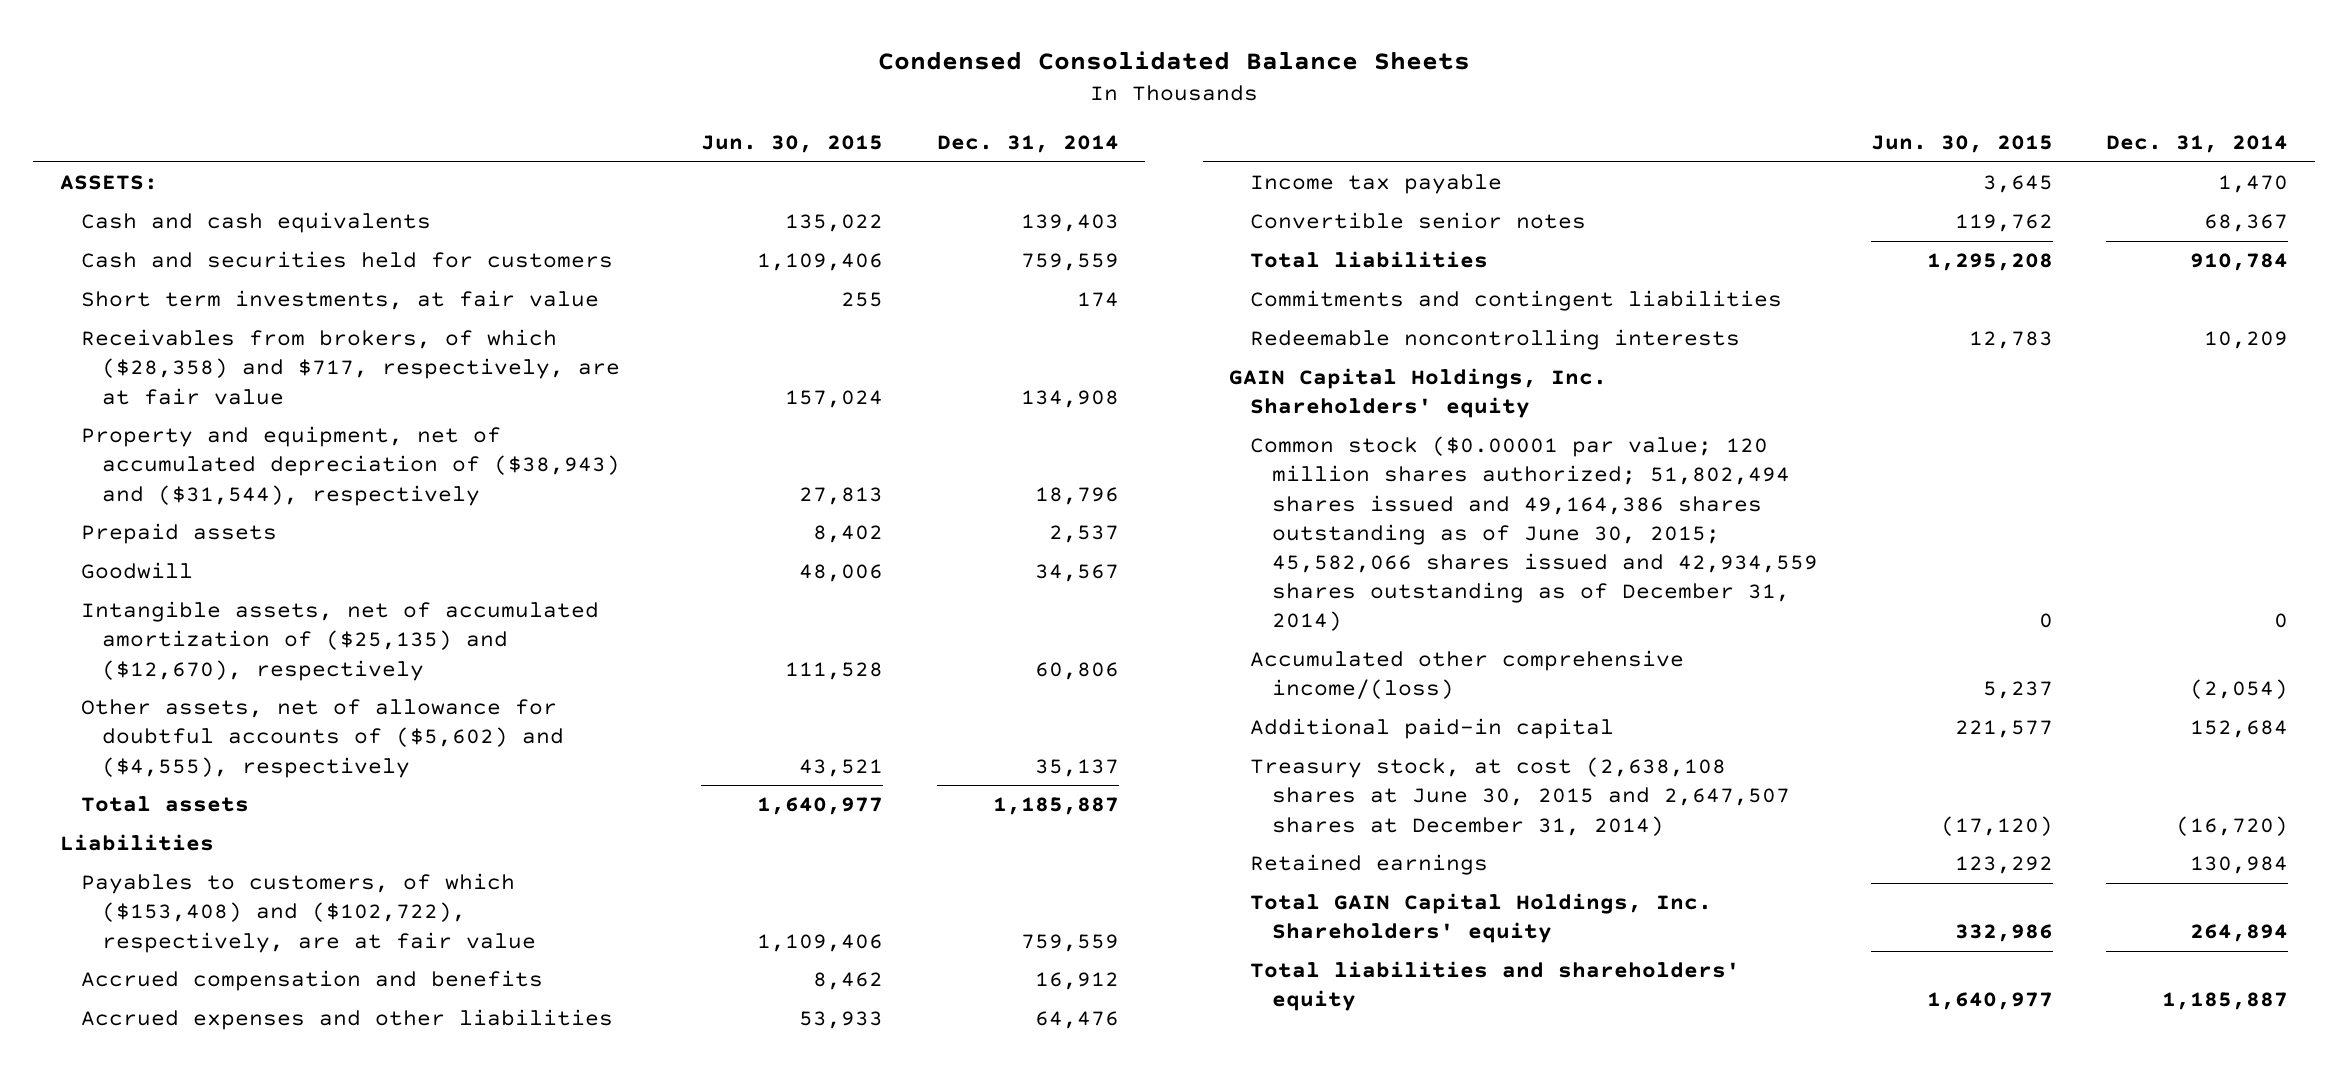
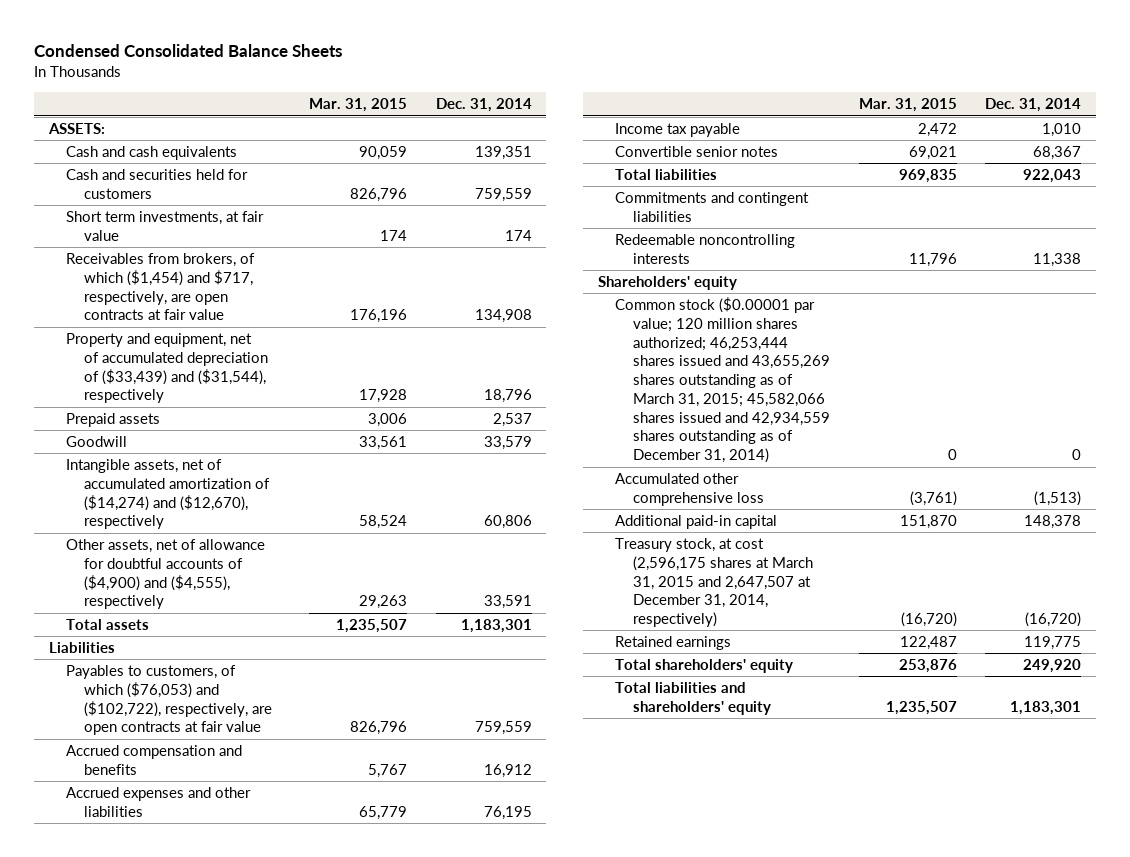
- | Jun. 30, 2015 | Dec. 31, 2014
+ | Mar. 31, 2015 | Dec. 31, 2014
- Cash and cash equivalents | 135,022 | 139,403
+ Cash and cash equivalents | 90,059 | 139,351
- Receivables from brokers, of which ($28,358) and $717, respectively, are at fair value | 157,024 | 134,908
- Property and equipment, net of accumulated depreciation of ($38,943) and ($31,544), respectively | 27,813 | 18,796
+ Receivables from brokers, of which ($1,454) and $717, respectively, are open contracts at fair value | 176,196 | 134,908
+ Property and equipment, net of accumulated depreciation of ($33,439) and ($31,544), respectively | 17,928 | 18,796
- Goodwill | 48,006 | 34,567
- Intangible assets, net of accumulated amortization of ($25,135) and ($12,670), respectively | 111,528 | 60,806
- Other assets, net of allowance for doubtful accounts of ($5,602) and ($4,555), respectively | 43,521 | 35,137
- Total assets | 1,640,977 | 1,185,887
+ Goodwill | 33,561 | 33,579
+ Intangible assets, net of accumulated amortization of ($14,274) and ($12,670), respectively | 58,524 | 60,806
+ Other assets, net of allowance for doubtful accounts of ($4,900) and ($4,555), respectively | 29,263 | 33,591
+ Total assets | 1,235,507 | 1,183,301
- Payables to customers, of which ($153,408) and ($102,722), respectively, are at fair value | 1,109,406 | 759,559
+ Payables to customers, of which ($76,053) and ($102,722), respectively, are open contracts at fair value | 826,796 | 759,559
- Accrued expenses and other liabilities | 53,933 | 64,476
- Income tax payable | 3,645 | 1,470
+ Accrued expenses and other liabilities | 65,779 | 76,195
+ Income tax payable | 2,472 | 1,010
- Total liabilities | 1,295,208 | 910,784
+ Total liabilities | 969,835 | 922,043
- Redeemable noncontrolling interests | 12,783 | 10,209
- GAIN Capital Holdings, Inc. Shareholders' equity
- Common stock ($0.00001 par value; 120 million shares authorized; 51,802,494 shares issued and 49,164,386 shares outstanding as of June 30, 2015; 45,582,066 shares issued and 42,934,559 shares outstanding as of December 31, 2014) | 0 | 0
- Accumulated other comprehensive income/(loss) | 5,237 | (2,054)
- Additional paid-in capital | 221,577 | 152,684
- Treasury stock, at cost (2,638,108 shares at June 30, 2015 and 2,647,507 shares at December 31, 2014) | (17,120) | (16,720)
- Retained earnings | 123,292 | 130,984
- Total GAIN Capital Holdings, Inc. Shareholders' equity | 332,986 | 264,894
- Total liabilities and shareholders' equity | 1,640,977 | 1,185,887
+ Redeemable noncontrolling interests | 11,796 | 11,338
+ Shareholders' equity
+ Common stock ($0.00001 par value; 120 million shares authorized; 46,253,444 shares issued and 43,655,269 shares outstanding as of March 31, 2015; 45,582,066 shares issued and 42,934,559 shares outstanding as of December 31, 2014) | 0 | 0
+ Accumulated other comprehensive loss | (3,761) | (1,513)
+ Additional paid-in capital | 151,870 | 148,378
+ Treasury stock, at cost (2,596,175 shares at March 31, 2015 and 2,647,507 at December 31, 2014, respectively) | (16,720) | (16,720)
+ Retained earnings | 122,487 | 119,775
+ Total shareholders' equity | 253,876 | 249,920
+ Total liabilities and shareholders' equity | 1,235,507 | 1,183,301

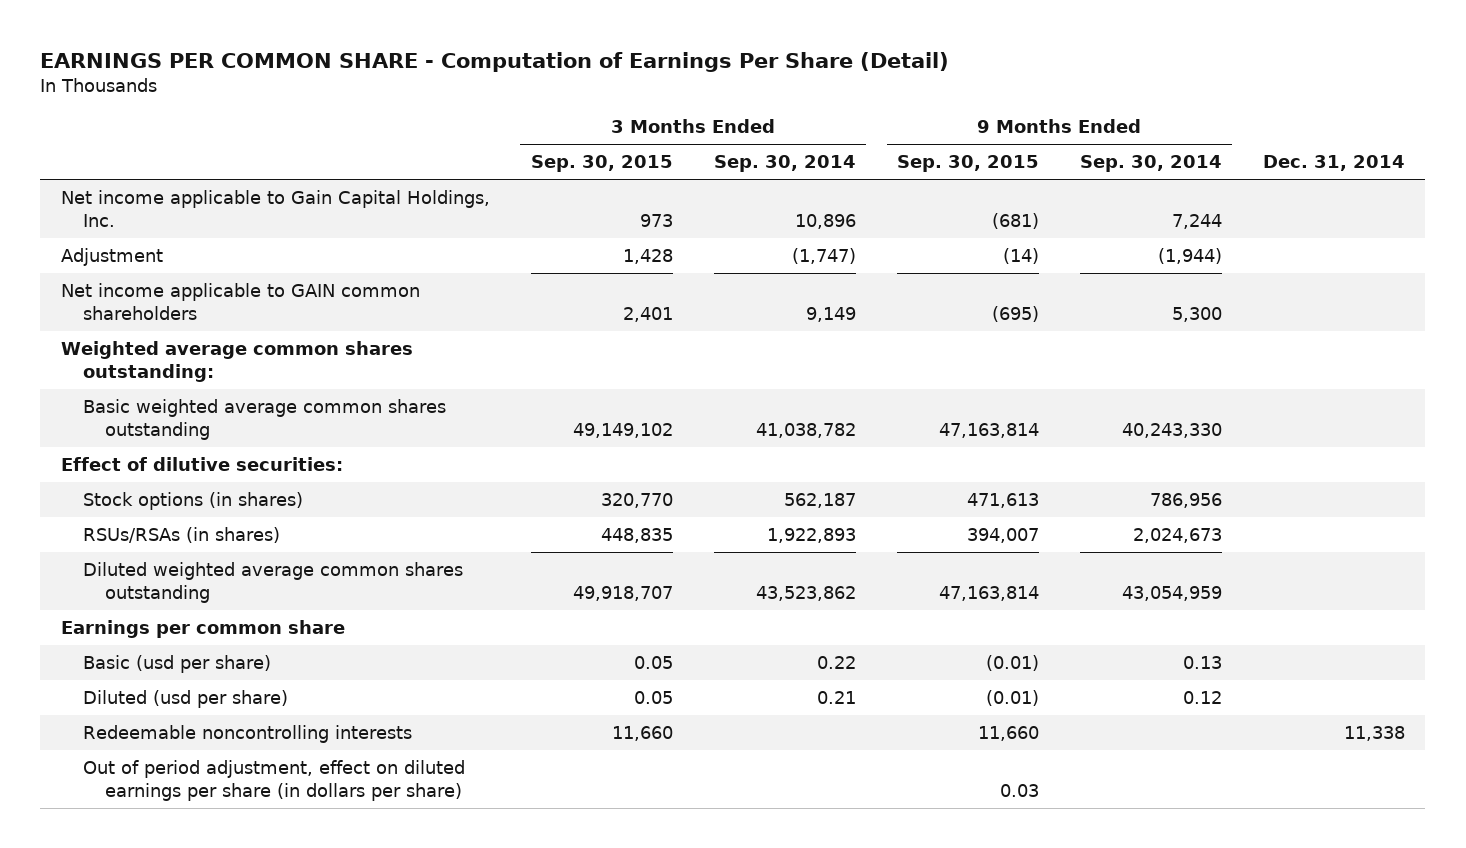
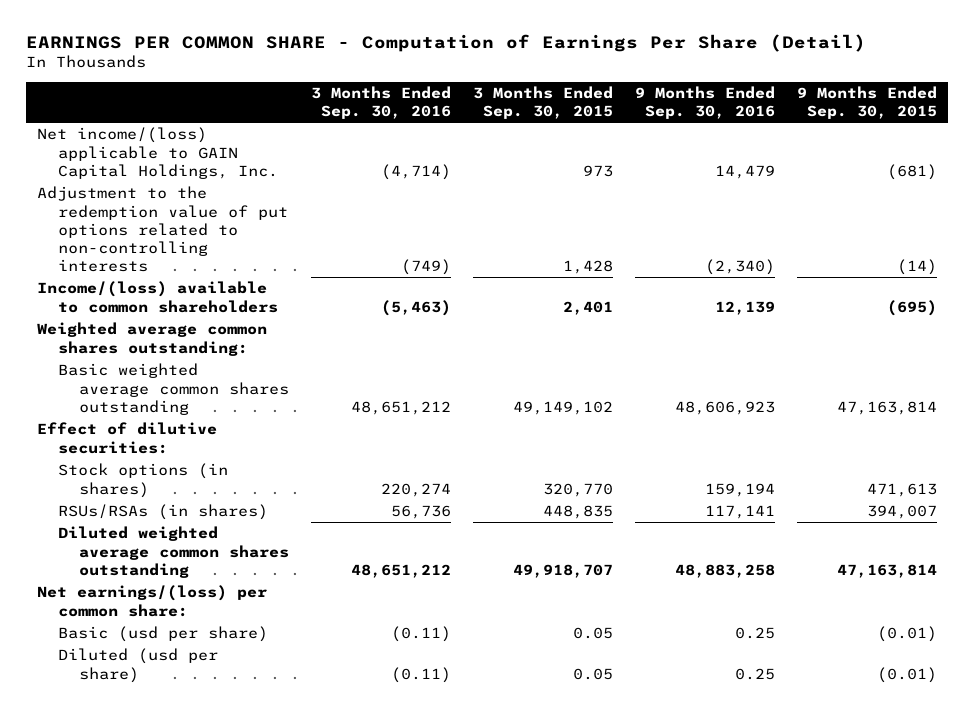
- | 3 Months Ended Sep. 30, 2015 | 3 Months Ended Sep. 30, 2014 | 9 Months Ended Sep. 30, 2015 | 9 Months Ended Sep. 30, 2014 | Dec. 31, 2014
+ | 3 Months Ended Sep. 30, 2016 | 3 Months Ended Sep. 30, 2015 | 9 Months Ended Sep. 30, 2016 | 9 Months Ended Sep. 30, 2015
- Net income applicable to Gain Capital Holdings, Inc. | 973 | 10,896 | (681) | 7,244 |
- Adjustment | 1,428 | (1,747) | (14) | (1,944) |
- Net income applicable to GAIN common shareholders | 2,401 | 9,149 | (695) | 5,300 |
+ Net income/(loss) applicable to GAIN Capital Holdings, Inc. | (4,714) | 973 | 14,479 | (681)
+ Adjustment to the redemption value of put options related to non-controlling interests | (749) | 1,428 | (2,340) | (14)
+ Income/(loss) available to common shareholders | (5,463) | 2,401 | 12,139 | (695)
- Earnings per common share
+ Net earnings/(loss) per common share:
- Redeemable noncontrolling interests | 11,660 | | 11,660 | | 11,338
- Out of period adjustment, effect on diluted earnings per share (in dollars per share) | | | 0.03 | |

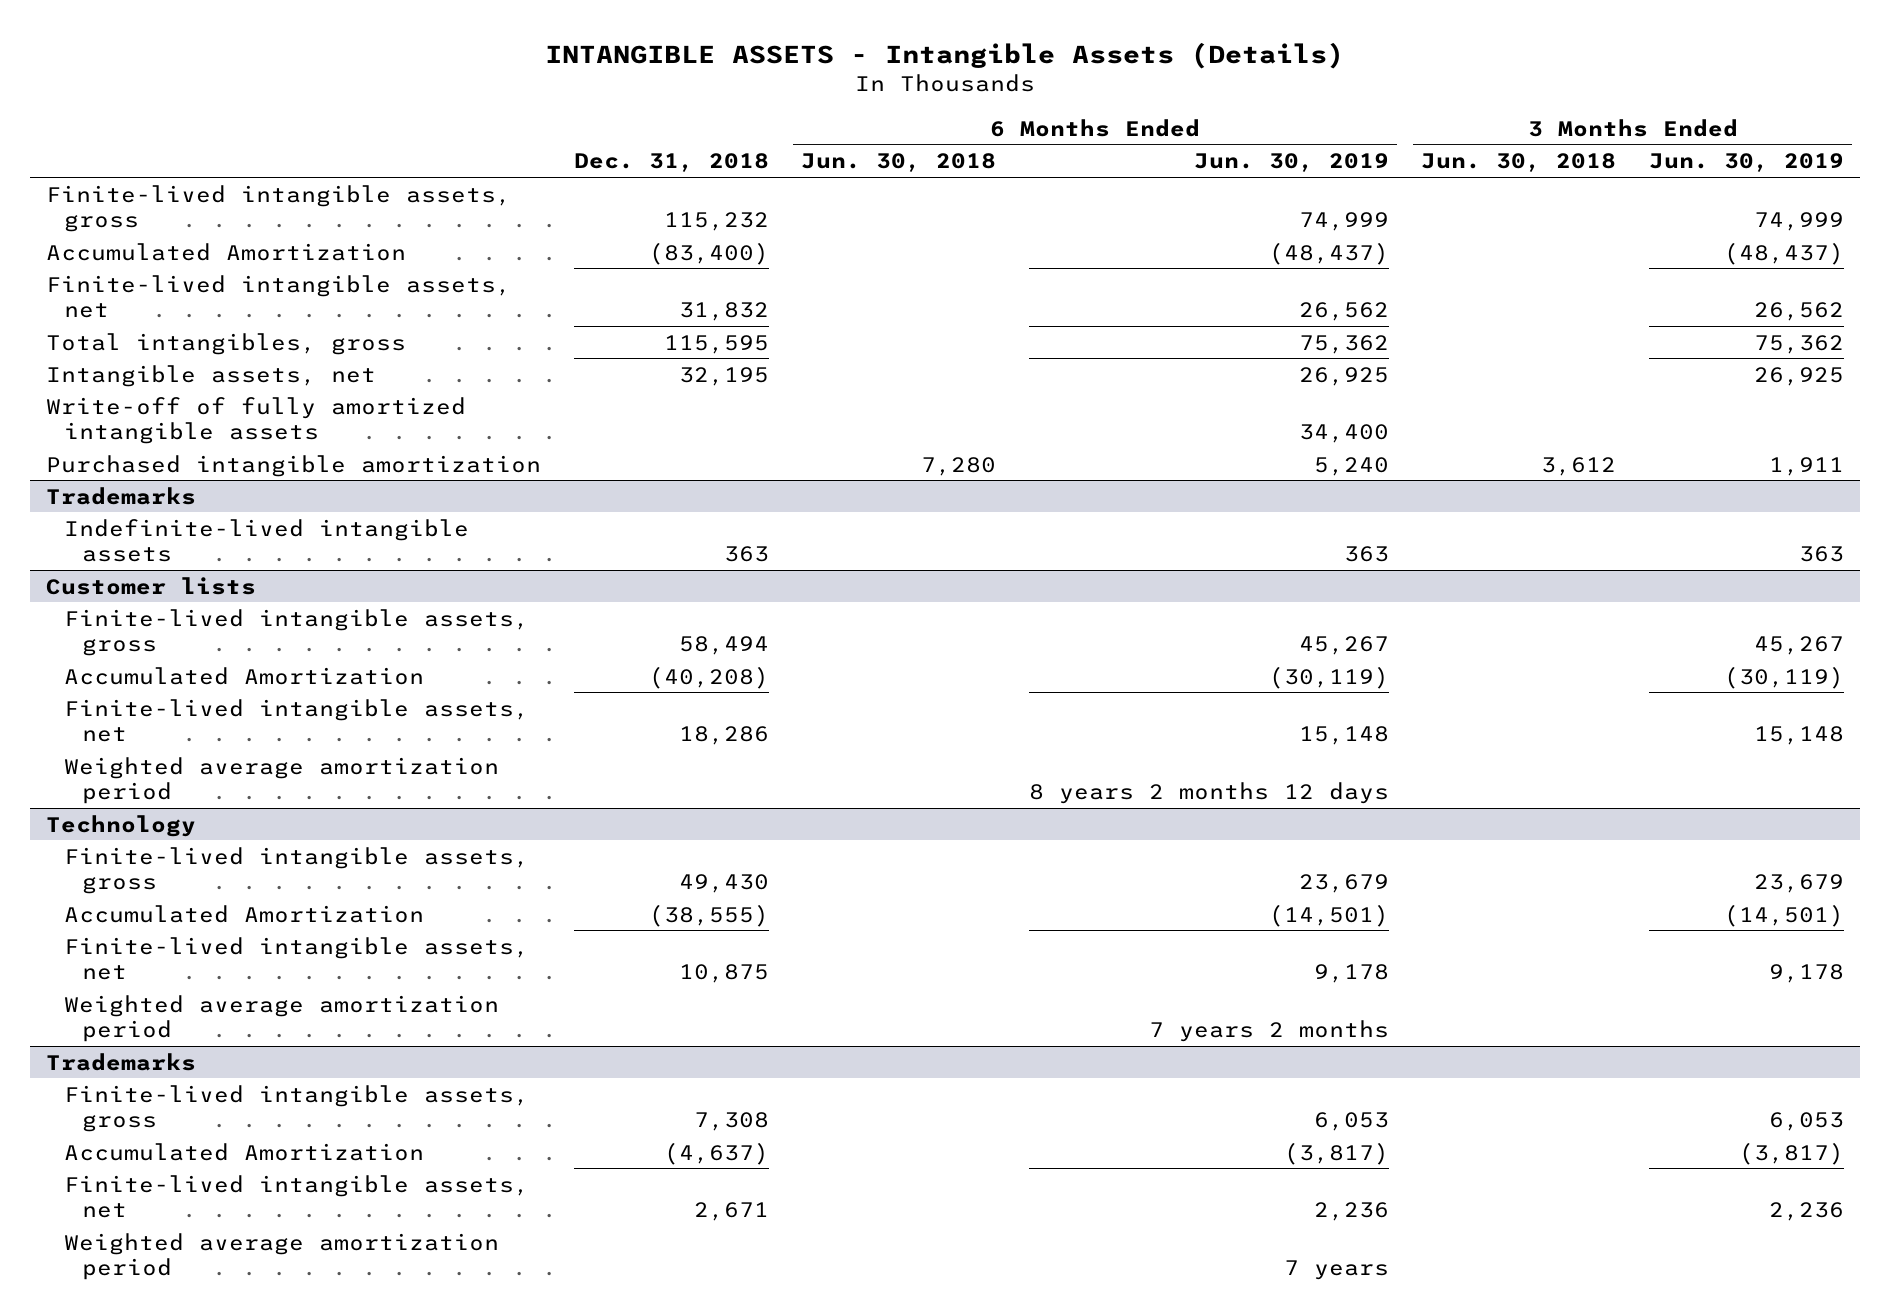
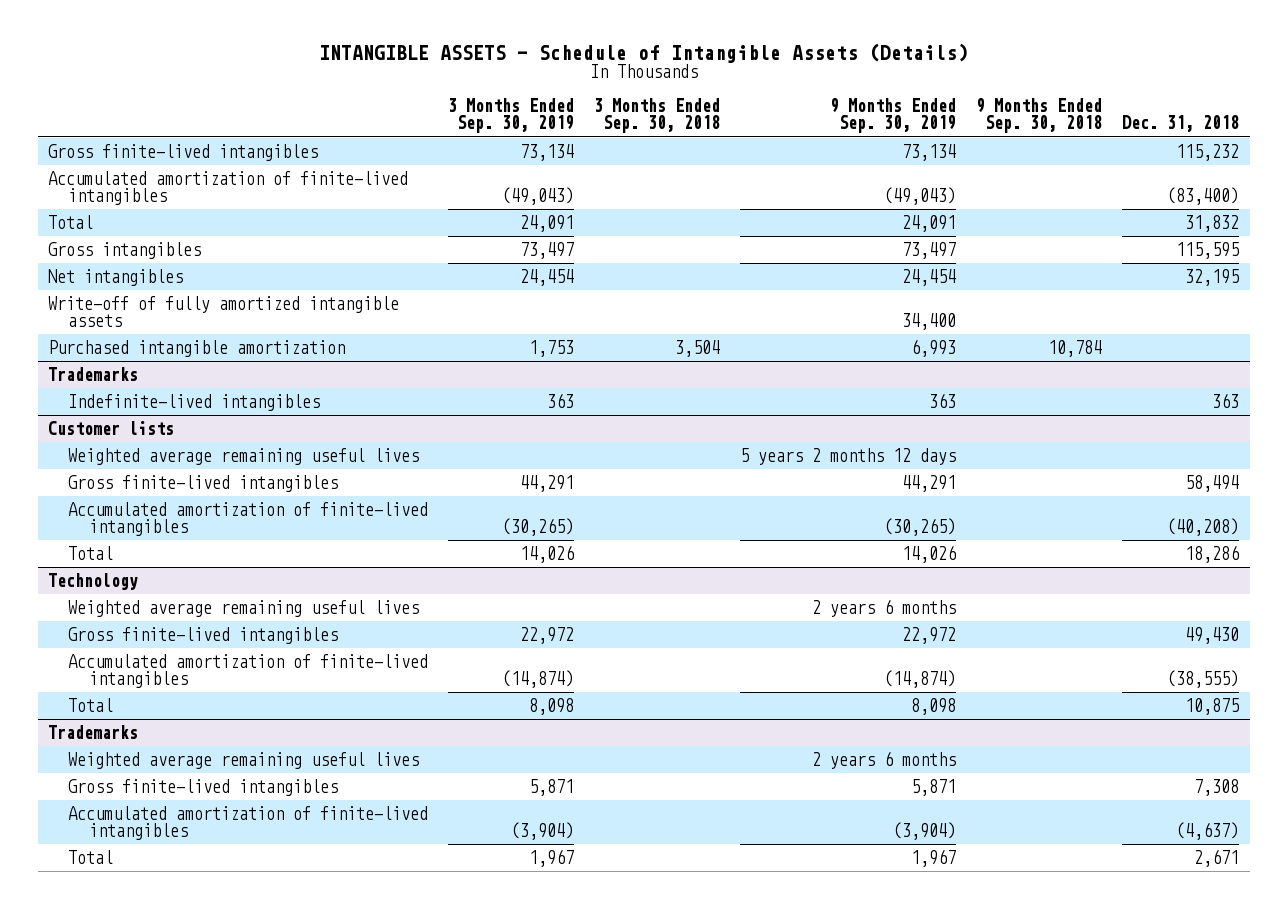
- INTANGIBLE ASSETS - Intangible Assets (Details)
+ INTANGIBLE ASSETS - Schedule of Intangible Assets (Details)
- | Dec. 31, 2018 | 6 Months Ended Jun. 30, 2018 | 6 Months Ended Jun. 30, 2019 | 3 Months Ended Jun. 30, 2018 | 3 Months Ended Jun. 30, 2019
+ | 3 Months Ended Sep. 30, 2019 | 3 Months Ended Sep. 30, 2018 | 9 Months Ended Sep. 30, 2019 | 9 Months Ended Sep. 30, 2018 | Dec. 31, 2018
- Finite-lived intangible assets, gross | 115,232 | | 74,999 | | 74,999
- Accumulated Amortization | (83,400) | | (48,437) | | (48,437)
- Finite-lived intangible assets, net | 31,832 | | 26,562 | | 26,562
- Total intangibles, gross | 115,595 | | 75,362 | | 75,362
- Intangible assets, net | 32,195 | | 26,925 | | 26,925
+ Gross finite-lived intangibles | 73,134 | | 73,134 | | 115,232
+ Accumulated amortization of finite-lived intangibles | (49,043) | | (49,043) | | (83,400)
+ Total | 24,091 | | 24,091 | | 31,832
+ Gross intangibles | 73,497 | | 73,497 | | 115,595
+ Net intangibles | 24,454 | | 24,454 | | 32,195
@ Trademarks
- Indefinite-lived intangible assets | 363 | | 363 | | 363
+ Indefinite-lived intangibles | 363 | | 363 | | 363
@ Customer lists
- Finite-lived intangible assets, gross | 58,494 | | 45,267 | | 45,267
- Accumulated Amortization | (40,208) | | (30,119) | | (30,119)
- Finite-lived intangible assets, net | 18,286 | | 15,148 | | 15,148
- Weighted average amortization period | | | 8 years 2 months 12 days | |
+ Weighted average remaining useful lives | | | 5 years 2 months 12 days | |
+ Gross finite-lived intangibles | 44,291 | | 44,291 | | 58,494
+ Accumulated amortization of finite-lived intangibles | (30,265) | | (30,265) | | (40,208)
+ Total | 14,026 | | 14,026 | | 18,286
@ Technology
- Finite-lived intangible assets, gross | 49,430 | | 23,679 | | 23,679
- Accumulated Amortization | (38,555) | | (14,501) | | (14,501)
- Finite-lived intangible assets, net | 10,875 | | 9,178 | | 9,178
- Weighted average amortization period | | | 7 years 2 months | |
+ Weighted average remaining useful lives | | | 2 years 6 months | |
+ Gross finite-lived intangibles | 22,972 | | 22,972 | | 49,430
+ Accumulated amortization of finite-lived intangibles | (14,874) | | (14,874) | | (38,555)
+ Total | 8,098 | | 8,098 | | 10,875
@ Trademarks
- Finite-lived intangible assets, gross | 7,308 | | 6,053 | | 6,053
- Accumulated Amortization | (4,637) | | (3,817) | | (3,817)
- Finite-lived intangible assets, net | 2,671 | | 2,236 | | 2,236
- Weighted average amortization period | | | 7 years | |
+ Weighted average remaining useful lives | | | 2 years 6 months | |
+ Gross finite-lived intangibles | 5,871 | | 5,871 | | 7,308
+ Accumulated amortization of finite-lived intangibles | (3,904) | | (3,904) | | (4,637)
+ Total | 1,967 | | 1,967 | | 2,671

